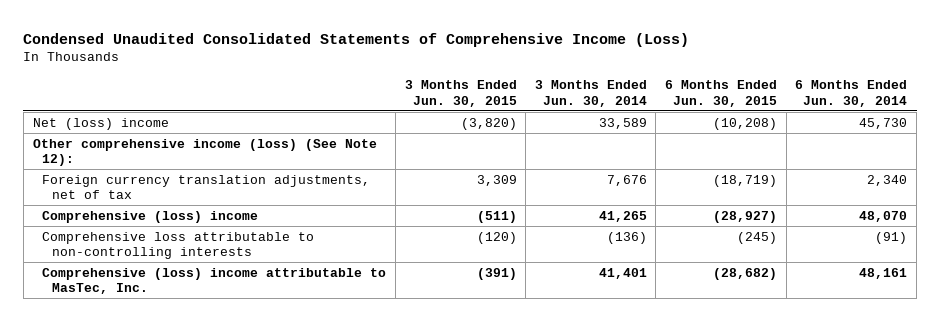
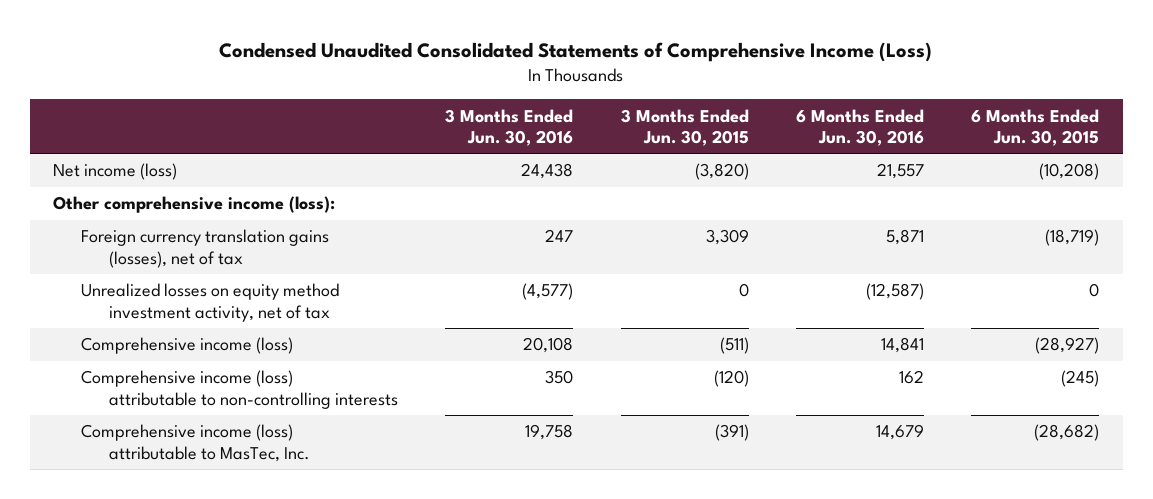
- | 3 Months Ended Jun. 30, 2015 | 3 Months Ended Jun. 30, 2014 | 6 Months Ended Jun. 30, 2015 | 6 Months Ended Jun. 30, 2014
+ | 3 Months Ended Jun. 30, 2016 | 3 Months Ended Jun. 30, 2015 | 6 Months Ended Jun. 30, 2016 | 6 Months Ended Jun. 30, 2015
- Net (loss) income | (3,820) | 33,589 | (10,208) | 45,730
- Other comprehensive income (loss) (See Note 12):
- Foreign currency translation adjustments, net of tax | 3,309 | 7,676 | (18,719) | 2,340
- Comprehensive (loss) income | (511) | 41,265 | (28,927) | 48,070
- Comprehensive loss attributable to non-controlling interests | (120) | (136) | (245) | (91)
- Comprehensive (loss) income attributable to MasTec, Inc. | (391) | 41,401 | (28,682) | 48,161
+ Net income (loss) | 24,438 | (3,820) | 21,557 | (10,208)
+ Other comprehensive income (loss):
+ Foreign currency translation gains (losses), net of tax | 247 | 3,309 | 5,871 | (18,719)
+ Unrealized losses on equity method investment activity, net of tax | (4,577) | 0 | (12,587) | 0
+ Comprehensive income (loss) | 20,108 | (511) | 14,841 | (28,927)
+ Comprehensive income (loss) attributable to non-controlling interests | 350 | (120) | 162 | (245)
+ Comprehensive income (loss) attributable to MasTec, Inc. | 19,758 | (391) | 14,679 | (28,682)

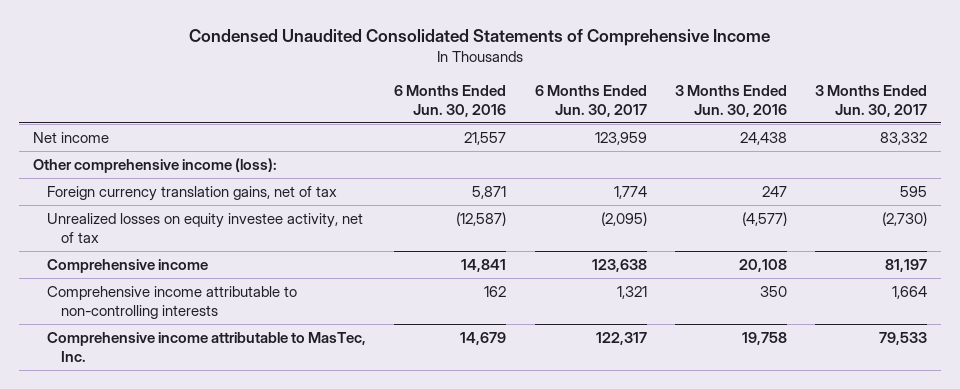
- Condensed Unaudited Consolidated Statements of Comprehensive Income (Loss)
+ Condensed Unaudited Consolidated Statements of Comprehensive Income
- | 3 Months Ended Jun. 30, 2016 | 3 Months Ended Jun. 30, 2015 | 6 Months Ended Jun. 30, 2016 | 6 Months Ended Jun. 30, 2015
+ | 6 Months Ended Jun. 30, 2016 | 6 Months Ended Jun. 30, 2017 | 3 Months Ended Jun. 30, 2016 | 3 Months Ended Jun. 30, 2017
- Net income (loss) | 24,438 | (3,820) | 21,557 | (10,208)
+ Net income | 21,557 | 123,959 | 24,438 | 83,332
- Foreign currency translation gains (losses), net of tax | 247 | 3,309 | 5,871 | (18,719)
- Unrealized losses on equity method investment activity, net of tax | (4,577) | 0 | (12,587) | 0
- Comprehensive income (loss) | 20,108 | (511) | 14,841 | (28,927)
- Comprehensive income (loss) attributable to non-controlling interests | 350 | (120) | 162 | (245)
- Comprehensive income (loss) attributable to MasTec, Inc. | 19,758 | (391) | 14,679 | (28,682)
+ Foreign currency translation gains, net of tax | 5,871 | 1,774 | 247 | 595
+ Unrealized losses on equity investee activity, net of tax | (12,587) | (2,095) | (4,577) | (2,730)
+ Comprehensive income | 14,841 | 123,638 | 20,108 | 81,197
+ Comprehensive income attributable to non-controlling interests | 162 | 1,321 | 350 | 1,664
+ Comprehensive income attributable to MasTec, Inc. | 14,679 | 122,317 | 19,758 | 79,533

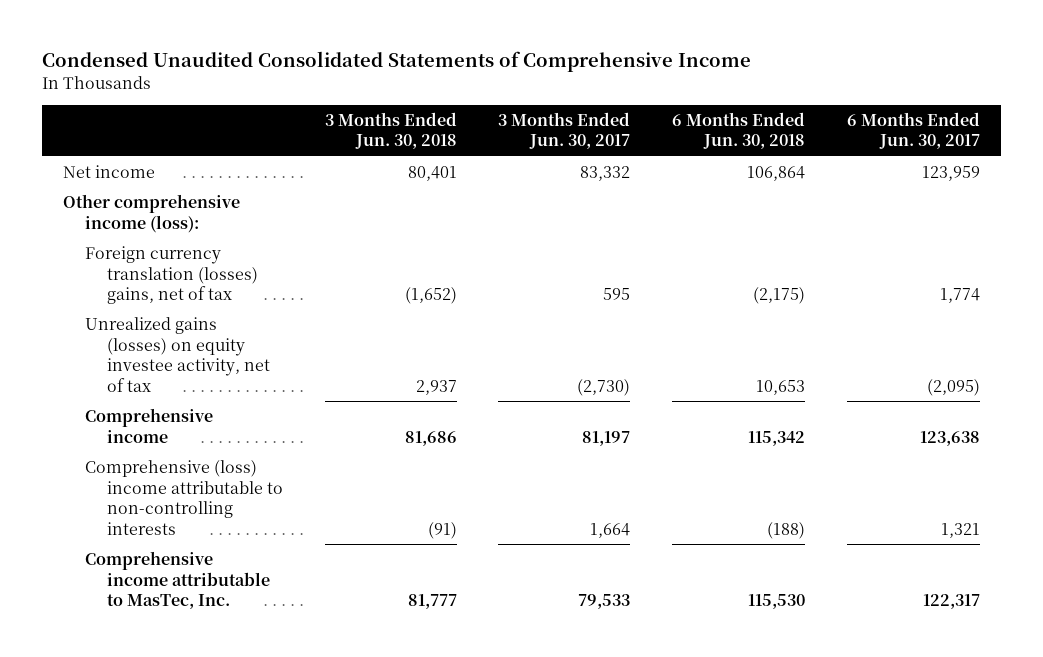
- | 6 Months Ended Jun. 30, 2016 | 6 Months Ended Jun. 30, 2017 | 3 Months Ended Jun. 30, 2016 | 3 Months Ended Jun. 30, 2017
+ | 3 Months Ended Jun. 30, 2018 | 3 Months Ended Jun. 30, 2017 | 6 Months Ended Jun. 30, 2018 | 6 Months Ended Jun. 30, 2017
- Foreign currency translation gains, net of tax | 5,871 | 1,774 | 247 | 595
- Unrealized losses on equity investee activity, net of tax | (12,587) | (2,095) | (4,577) | (2,730)
+ Foreign currency translation (losses) gains, net of tax | (1,652) | 595 | (2,175) | 1,774
+ Unrealized gains (losses) on equity investee activity, net of tax | 2,937 | (2,730) | 10,653 | (2,095)
- Comprehensive income attributable to non-controlling interests | 162 | 1,321 | 350 | 1,664
+ Comprehensive (loss) income attributable to non-controlling interests | (91) | 1,664 | (188) | 1,321

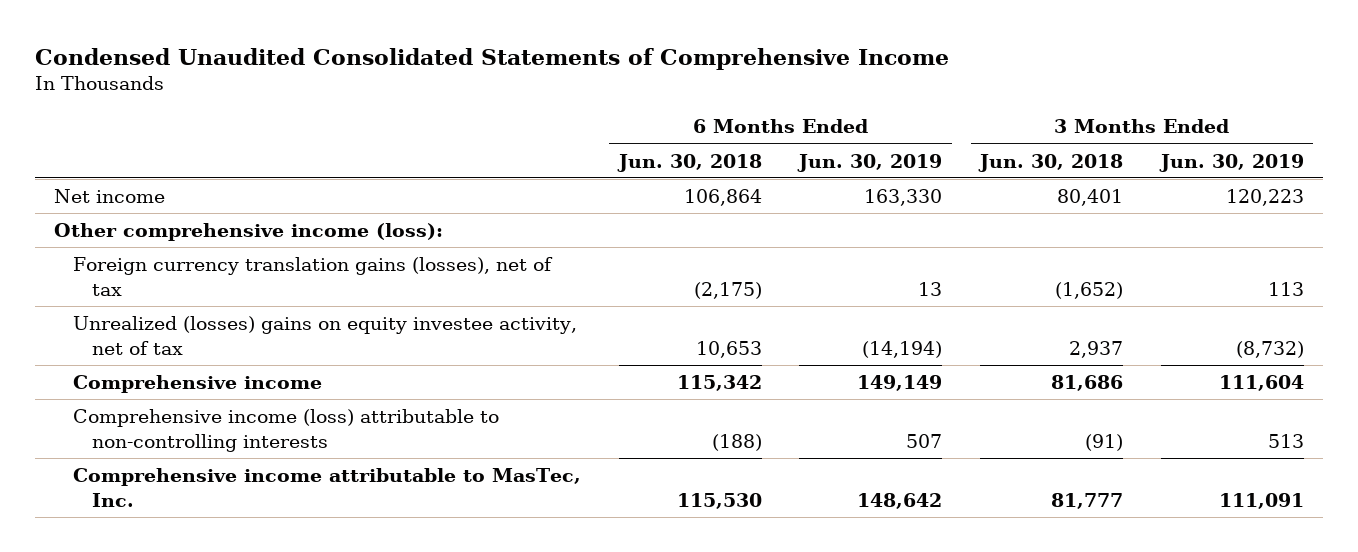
- | 3 Months Ended Jun. 30, 2018 | 3 Months Ended Jun. 30, 2017 | 6 Months Ended Jun. 30, 2018 | 6 Months Ended Jun. 30, 2017
+ | 6 Months Ended Jun. 30, 2018 | 6 Months Ended Jun. 30, 2019 | 3 Months Ended Jun. 30, 2018 | 3 Months Ended Jun. 30, 2019
- Foreign currency translation (losses) gains, net of tax | (1,652) | 595 | (2,175) | 1,774
- Unrealized gains (losses) on equity investee activity, net of tax | 2,937 | (2,730) | 10,653 | (2,095)
+ Foreign currency translation gains (losses), net of tax | (2,175) | 13 | (1,652) | 113
+ Unrealized (losses) gains on equity investee activity, net of tax | 10,653 | (14,194) | 2,937 | (8,732)
- Comprehensive (loss) income attributable to non-controlling interests | (91) | 1,664 | (188) | 1,321
+ Comprehensive income (loss) attributable to non-controlling interests | (188) | 507 | (91) | 513

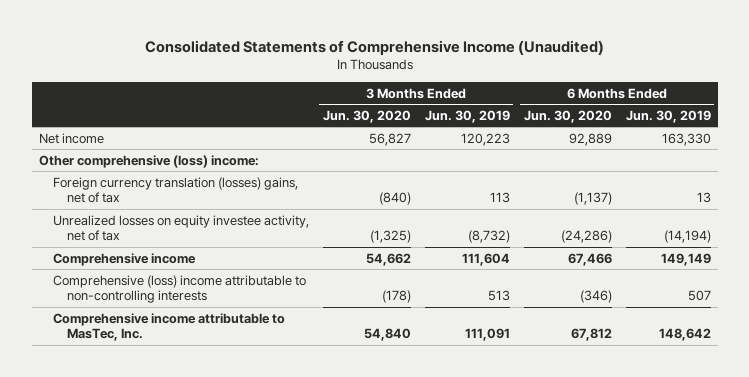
- Condensed Unaudited Consolidated Statements of Comprehensive Income
+ Consolidated Statements of Comprehensive Income (Unaudited)
- | 6 Months Ended Jun. 30, 2018 | 6 Months Ended Jun. 30, 2019 | 3 Months Ended Jun. 30, 2018 | 3 Months Ended Jun. 30, 2019
+ | 3 Months Ended Jun. 30, 2020 | 3 Months Ended Jun. 30, 2019 | 6 Months Ended Jun. 30, 2020 | 6 Months Ended Jun. 30, 2019
- Other comprehensive income (loss):
- Foreign currency translation gains (losses), net of tax | (2,175) | 13 | (1,652) | 113
- Unrealized (losses) gains on equity investee activity, net of tax | 10,653 | (14,194) | 2,937 | (8,732)
+ Other comprehensive (loss) income:
+ Foreign currency translation (losses) gains, net of tax | (840) | 113 | (1,137) | 13
+ Unrealized losses on equity investee activity, net of tax | (1,325) | (8,732) | (24,286) | (14,194)
- Comprehensive income (loss) attributable to non-controlling interests | (188) | 507 | (91) | 513
+ Comprehensive (loss) income attributable to non-controlling interests | (178) | 513 | (346) | 507

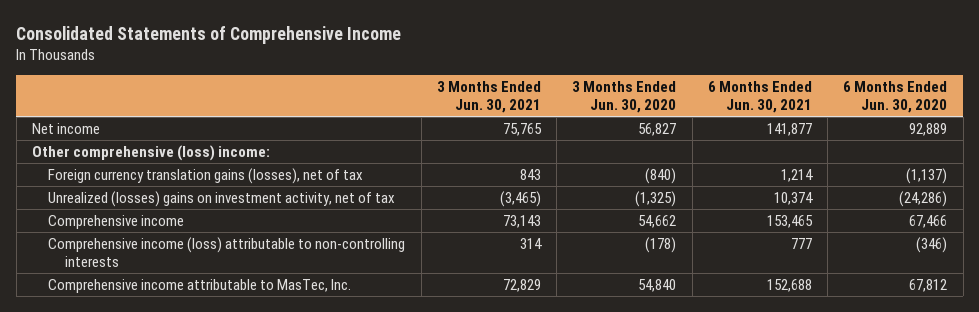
- Consolidated Statements of Comprehensive Income (Unaudited)
+ Consolidated Statements of Comprehensive Income
- | 3 Months Ended Jun. 30, 2020 | 3 Months Ended Jun. 30, 2019 | 6 Months Ended Jun. 30, 2020 | 6 Months Ended Jun. 30, 2019
+ | 3 Months Ended Jun. 30, 2021 | 3 Months Ended Jun. 30, 2020 | 6 Months Ended Jun. 30, 2021 | 6 Months Ended Jun. 30, 2020
- Foreign currency translation (losses) gains, net of tax | (840) | 113 | (1,137) | 13
- Unrealized losses on equity investee activity, net of tax | (1,325) | (8,732) | (24,286) | (14,194)
+ Foreign currency translation gains (losses), net of tax | 843 | (840) | 1,214 | (1,137)
+ Unrealized (losses) gains on investment activity, net of tax | (3,465) | (1,325) | 10,374 | (24,286)
- Comprehensive (loss) income attributable to non-controlling interests | (178) | 513 | (346) | 507
+ Comprehensive income (loss) attributable to non-controlling interests | 314 | (178) | 777 | (346)

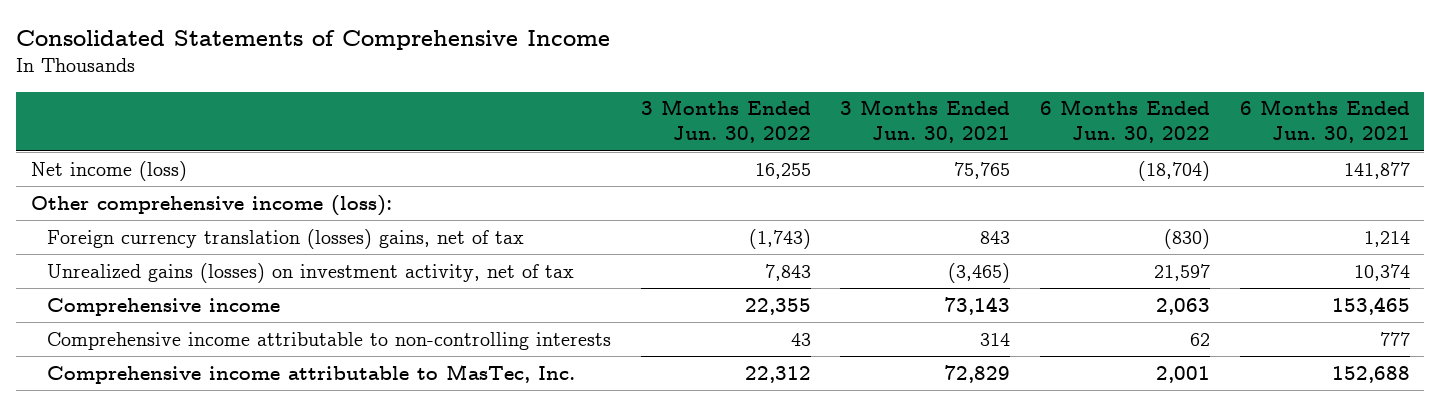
- | 3 Months Ended Jun. 30, 2021 | 3 Months Ended Jun. 30, 2020 | 6 Months Ended Jun. 30, 2021 | 6 Months Ended Jun. 30, 2020
+ | 3 Months Ended Jun. 30, 2022 | 3 Months Ended Jun. 30, 2021 | 6 Months Ended Jun. 30, 2022 | 6 Months Ended Jun. 30, 2021
- Net income | 75,765 | 56,827 | 141,877 | 92,889
- Other comprehensive (loss) income:
- Foreign currency translation gains (losses), net of tax | 843 | (840) | 1,214 | (1,137)
- Unrealized (losses) gains on investment activity, net of tax | (3,465) | (1,325) | 10,374 | (24,286)
+ Net income (loss) | 16,255 | 75,765 | (18,704) | 141,877
+ Other comprehensive income (loss):
+ Foreign currency translation (losses) gains, net of tax | (1,743) | 843 | (830) | 1,214
+ Unrealized gains (losses) on investment activity, net of tax | 7,843 | (3,465) | 21,597 | 10,374
- Comprehensive income (loss) attributable to non-controlling interests | 314 | (178) | 777 | (346)
+ Comprehensive income attributable to non-controlling interests | 43 | 314 | 62 | 777

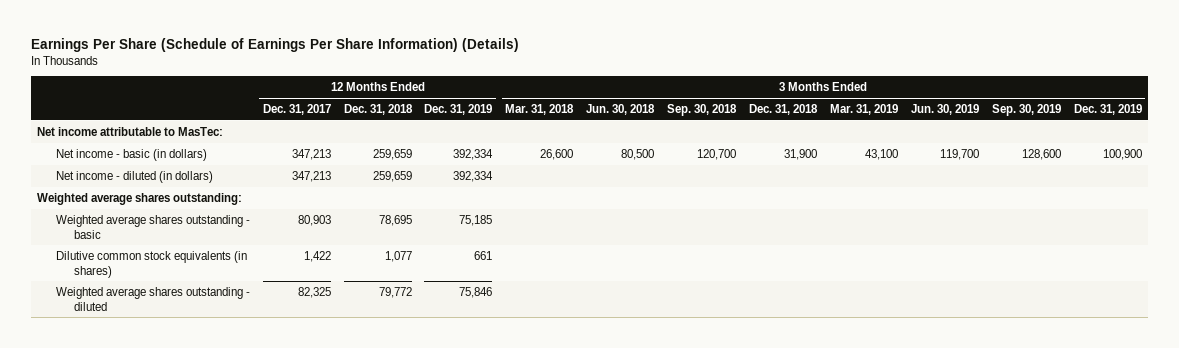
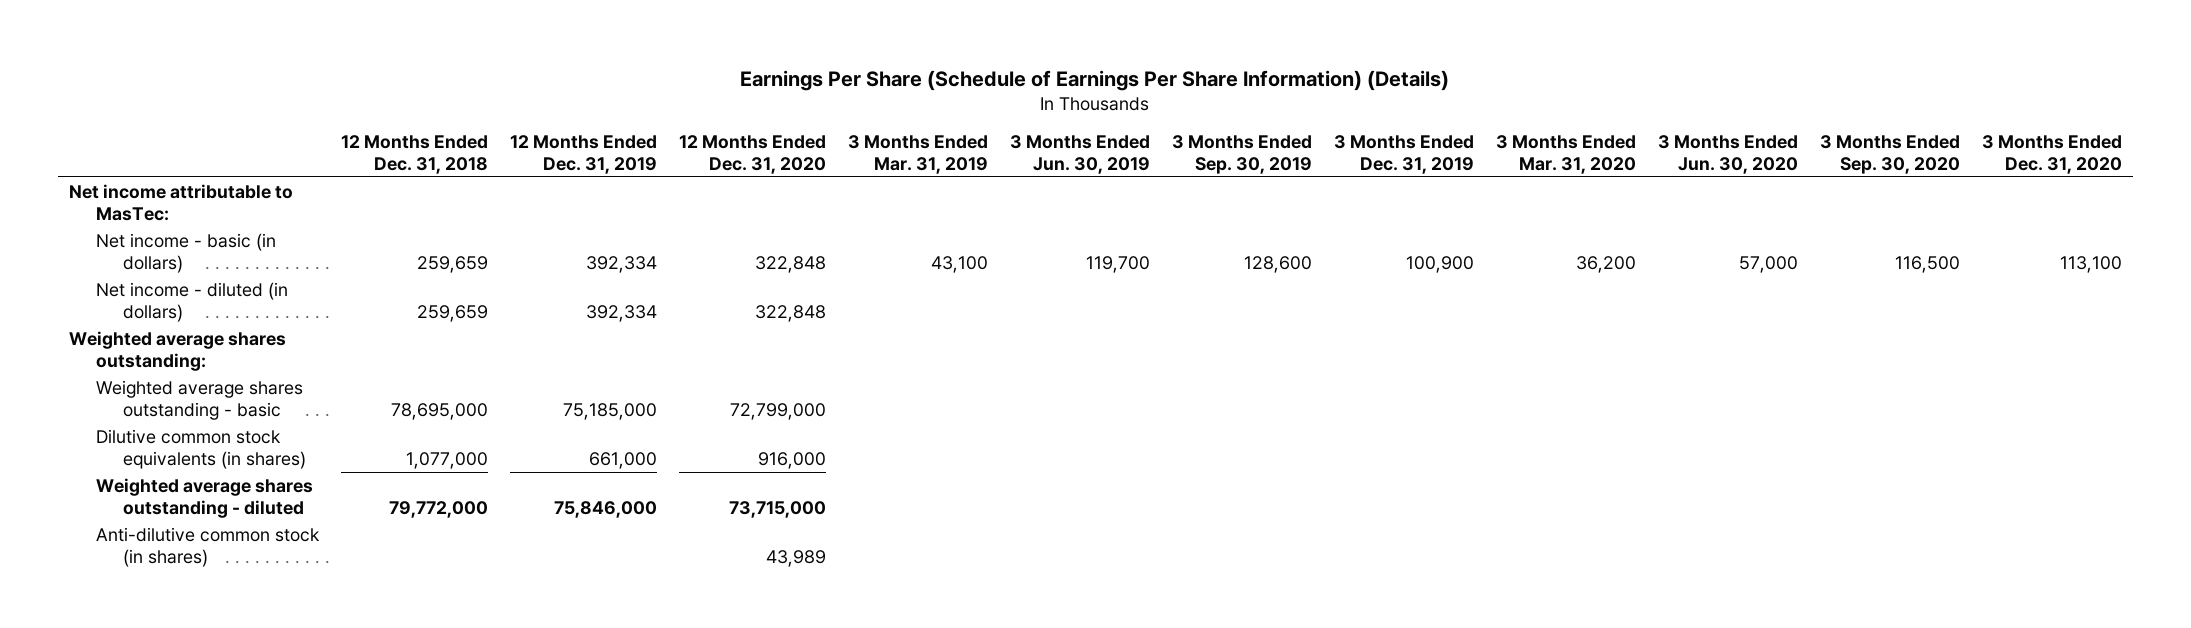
- | 12 Months Ended Dec. 31, 2017 | 12 Months Ended Dec. 31, 2018 | 12 Months Ended Dec. 31, 2019 | 3 Months Ended Mar. 31, 2018 | 3 Months Ended Jun. 30, 2018 | 3 Months Ended Sep. 30, 2018 | 3 Months Ended Dec. 31, 2018 | 3 Months Ended Mar. 31, 2019 | 3 Months Ended Jun. 30, 2019 | 3 Months Ended Sep. 30, 2019 | 3 Months Ended Dec. 31, 2019
+ | 12 Months Ended Dec. 31, 2018 | 12 Months Ended Dec. 31, 2019 | 12 Months Ended Dec. 31, 2020 | 3 Months Ended Mar. 31, 2019 | 3 Months Ended Jun. 30, 2019 | 3 Months Ended Sep. 30, 2019 | 3 Months Ended Dec. 31, 2019 | 3 Months Ended Mar. 31, 2020 | 3 Months Ended Jun. 30, 2020 | 3 Months Ended Sep. 30, 2020 | 3 Months Ended Dec. 31, 2020
- Weighted average shares outstanding - basic | 80,903 | 78,695 | 75,185 | | | | | | | |
- Dilutive common stock equivalents (in shares) | 1,422 | 1,077 | 661 | | | | | | | |
- Weighted average shares outstanding - diluted | 82,325 | 79,772 | 75,846 | | | | | | | |
+ Weighted average shares outstanding - basic | 78,695,000 | 75,185,000 | 72,799,000 | | | | | | | |
+ Dilutive common stock equivalents (in shares) | 1,077,000 | 661,000 | 916,000 | | | | | | | |
+ Weighted average shares outstanding - diluted | 79,772,000 | 75,846,000 | 73,715,000 | | | | | | | |
+ Anti-dilutive common stock (in shares) | | | 43,989 | | | | | | | |

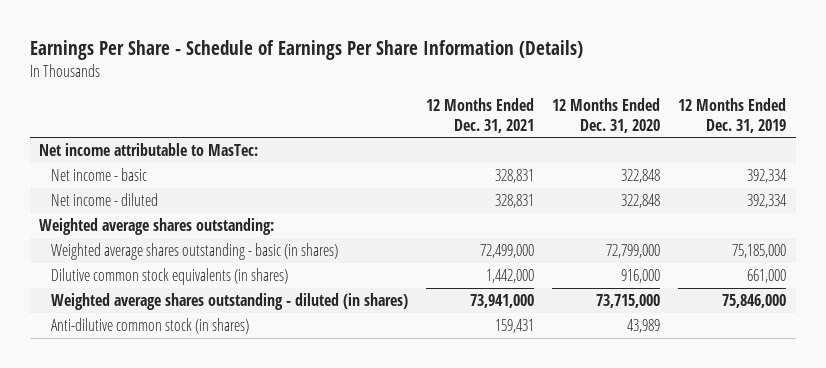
- Earnings Per Share (Schedule of Earnings Per Share Information) (Details)
+ Earnings Per Share - Schedule of Earnings Per Share Information (Details)
- | 12 Months Ended Dec. 31, 2018 | 12 Months Ended Dec. 31, 2019 | 12 Months Ended Dec. 31, 2020 | 3 Months Ended Mar. 31, 2019 | 3 Months Ended Jun. 30, 2019 | 3 Months Ended Sep. 30, 2019 | 3 Months Ended Dec. 31, 2019 | 3 Months Ended Mar. 31, 2020 | 3 Months Ended Jun. 30, 2020 | 3 Months Ended Sep. 30, 2020 | 3 Months Ended Dec. 31, 2020
+ | 12 Months Ended Dec. 31, 2021 | 12 Months Ended Dec. 31, 2020 | 12 Months Ended Dec. 31, 2019
- Net income - basic (in dollars) | 259,659 | 392,334 | 322,848 | 43,100 | 119,700 | 128,600 | 100,900 | 36,200 | 57,000 | 116,500 | 113,100
- Net income - diluted (in dollars) | 259,659 | 392,334 | 322,848 | | | | | | | |
+ Net income - basic | 328,831 | 322,848 | 392,334
+ Net income - diluted | 328,831 | 322,848 | 392,334
- Weighted average shares outstanding - basic | 78,695,000 | 75,185,000 | 72,799,000 | | | | | | | |
+ Weighted average shares outstanding - basic (in shares) | 72,499,000 | 72,799,000 | 75,185,000
- Weighted average shares outstanding - diluted | 79,772,000 | 75,846,000 | 73,715,000 | | | | | | | |
+ Weighted average shares outstanding - diluted (in shares) | 73,941,000 | 73,715,000 | 75,846,000

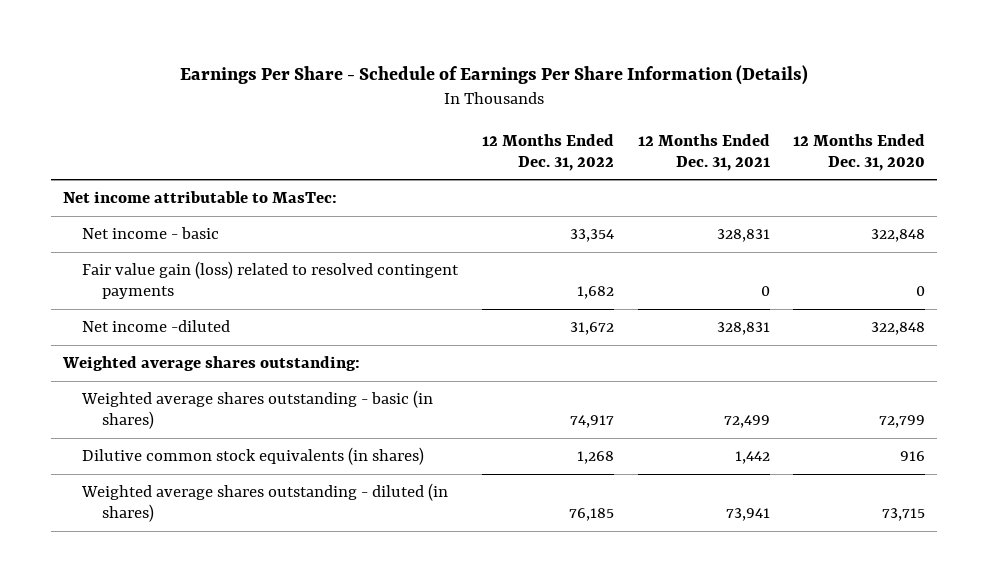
- | 12 Months Ended Dec. 31, 2021 | 12 Months Ended Dec. 31, 2020 | 12 Months Ended Dec. 31, 2019
+ | 12 Months Ended Dec. 31, 2022 | 12 Months Ended Dec. 31, 2021 | 12 Months Ended Dec. 31, 2020
- Net income - diluted | 328,831 | 322,848 | 392,334
+ Fair value gain (loss) related to resolved contingent payments | 1,682 | 0 | 0
+ Net income -diluted | 31,672 | 328,831 | 322,848
- Weighted average shares outstanding - basic (in shares) | 72,499,000 | 72,799,000 | 75,185,000
- Dilutive common stock equivalents (in shares) | 1,442,000 | 916,000 | 661,000
- Weighted average shares outstanding - diluted (in shares) | 73,941,000 | 73,715,000 | 75,846,000
- Anti-dilutive common stock (in shares) | 159,431 | 43,989 |
+ Weighted average shares outstanding - basic (in shares) | 74,917 | 72,499 | 72,799
+ Dilutive common stock equivalents (in shares) | 1,268 | 1,442 | 916
+ Weighted average shares outstanding - diluted (in shares) | 76,185 | 73,941 | 73,715

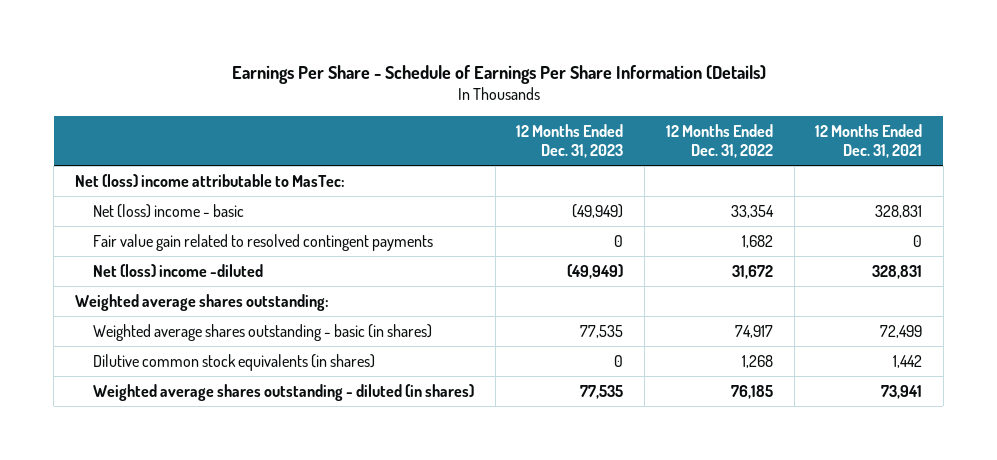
- | 12 Months Ended Dec. 31, 2022 | 12 Months Ended Dec. 31, 2021 | 12 Months Ended Dec. 31, 2020
+ | 12 Months Ended Dec. 31, 2023 | 12 Months Ended Dec. 31, 2022 | 12 Months Ended Dec. 31, 2021
- Net income attributable to MasTec:
- Net income - basic | 33,354 | 328,831 | 322,848
- Fair value gain (loss) related to resolved contingent payments | 1,682 | 0 | 0
- Net income -diluted | 31,672 | 328,831 | 322,848
+ Net (loss) income attributable to MasTec:
+ Net (loss) income - basic | (49,949) | 33,354 | 328,831
+ Fair value gain related to resolved contingent payments | 0 | 1,682 | 0
+ Net (loss) income -diluted | (49,949) | 31,672 | 328,831

